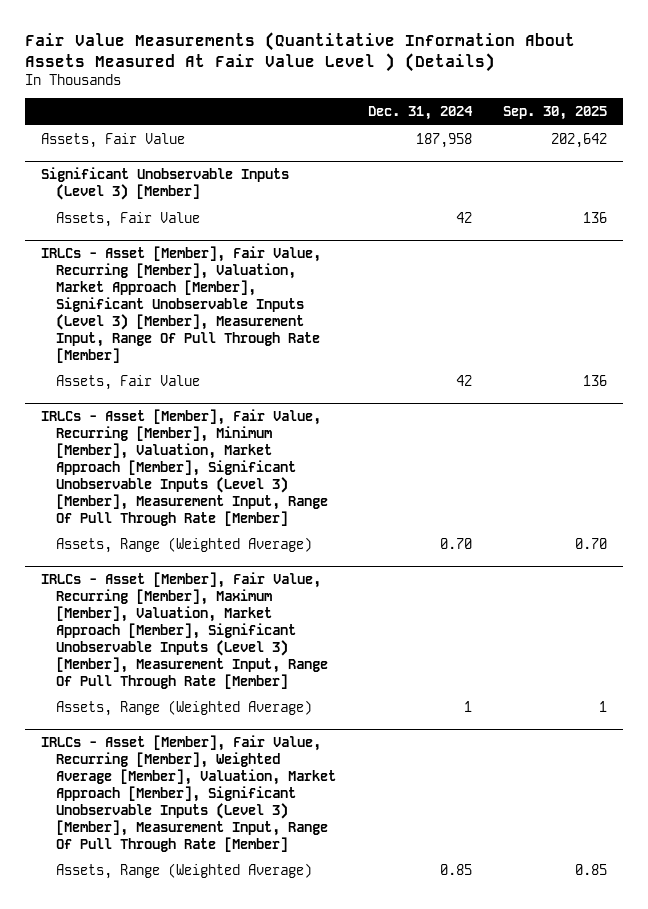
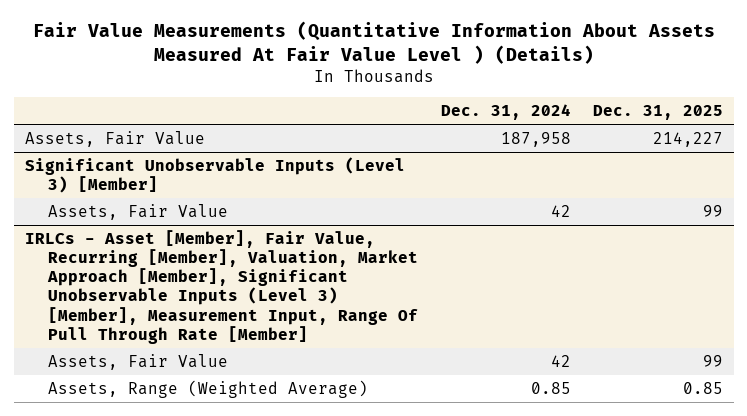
- | Dec. 31, 2024 | Sep. 30, 2025
+ | Dec. 31, 2024 | Dec. 31, 2025
- IRLCs - Asset [Member], Fair Value, Recurring [Member], Minimum [Member], Valuation, Market Approach [Member], Significant Unobservable Inputs (Level 3) [Member], Measurement Input, Range Of Pull Through Rate [Member]
- Assets, Range (Weighted Average) | 0.70 | 0.70
- IRLCs - Asset [Member], Fair Value, Recurring [Member], Maximum [Member], Valuation, Market Approach [Member], Significant Unobservable Inputs (Level 3) [Member], Measurement Input, Range Of Pull Through Rate [Member]
- Assets, Range (Weighted Average) | 1 | 1
- IRLCs - Asset [Member], Fair Value, Recurring [Member], Weighted Average [Member], Valuation, Market Approach [Member], Significant Unobservable Inputs (Level 3) [Member], Measurement Input, Range Of Pull Through Rate [Member]

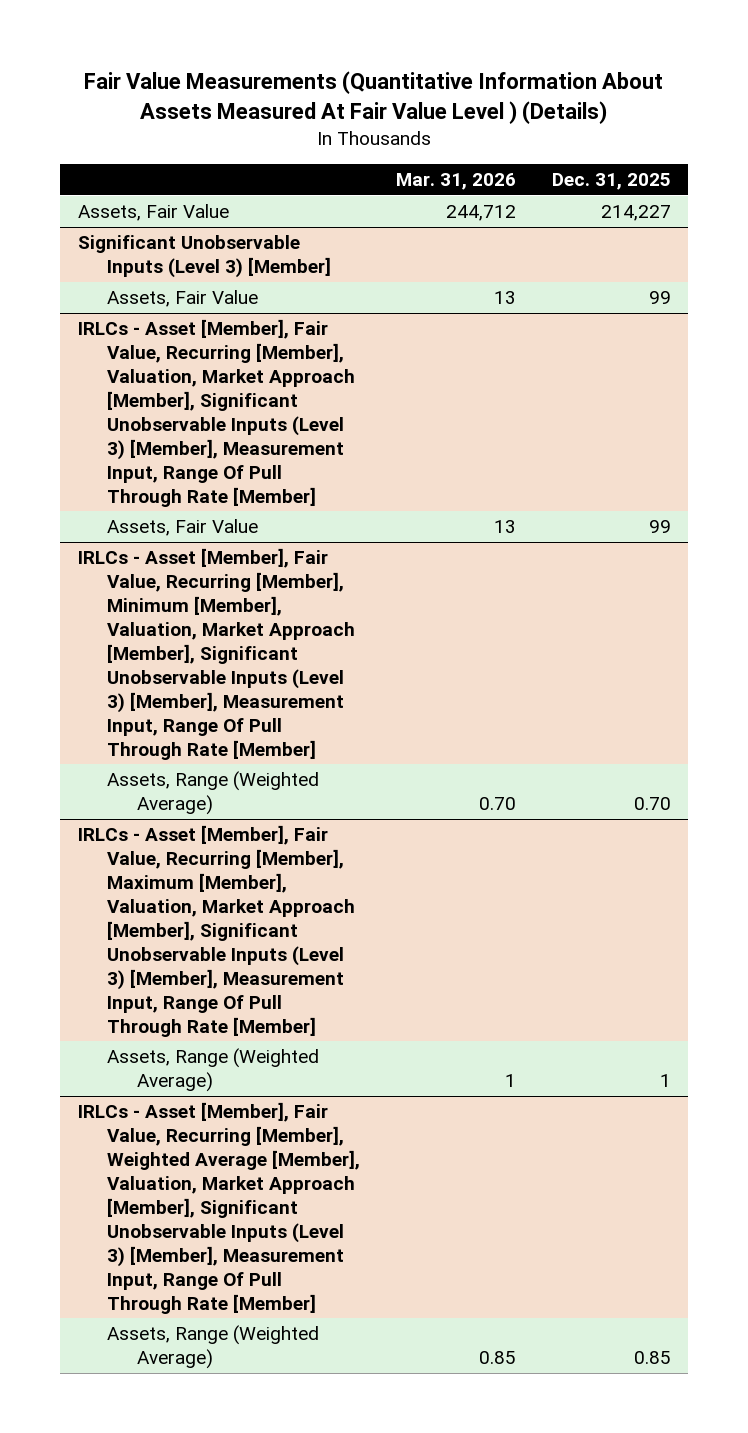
- | Dec. 31, 2024 | Dec. 31, 2025
+ | Mar. 31, 2026 | Dec. 31, 2025
+ IRLCs - Asset [Member], Fair Value, Recurring [Member], Minimum [Member], Valuation, Market Approach [Member], Significant Unobservable Inputs (Level 3) [Member], Measurement Input, Range Of Pull Through Rate [Member]
+ Assets, Range (Weighted Average) | 0.70 | 0.70
+ IRLCs - Asset [Member], Fair Value, Recurring [Member], Maximum [Member], Valuation, Market Approach [Member], Significant Unobservable Inputs (Level 3) [Member], Measurement Input, Range Of Pull Through Rate [Member]
+ Assets, Range (Weighted Average) | 1 | 1
+ IRLCs - Asset [Member], Fair Value, Recurring [Member], Weighted Average [Member], Valuation, Market Approach [Member], Significant Unobservable Inputs (Level 3) [Member], Measurement Input, Range Of Pull Through Rate [Member]

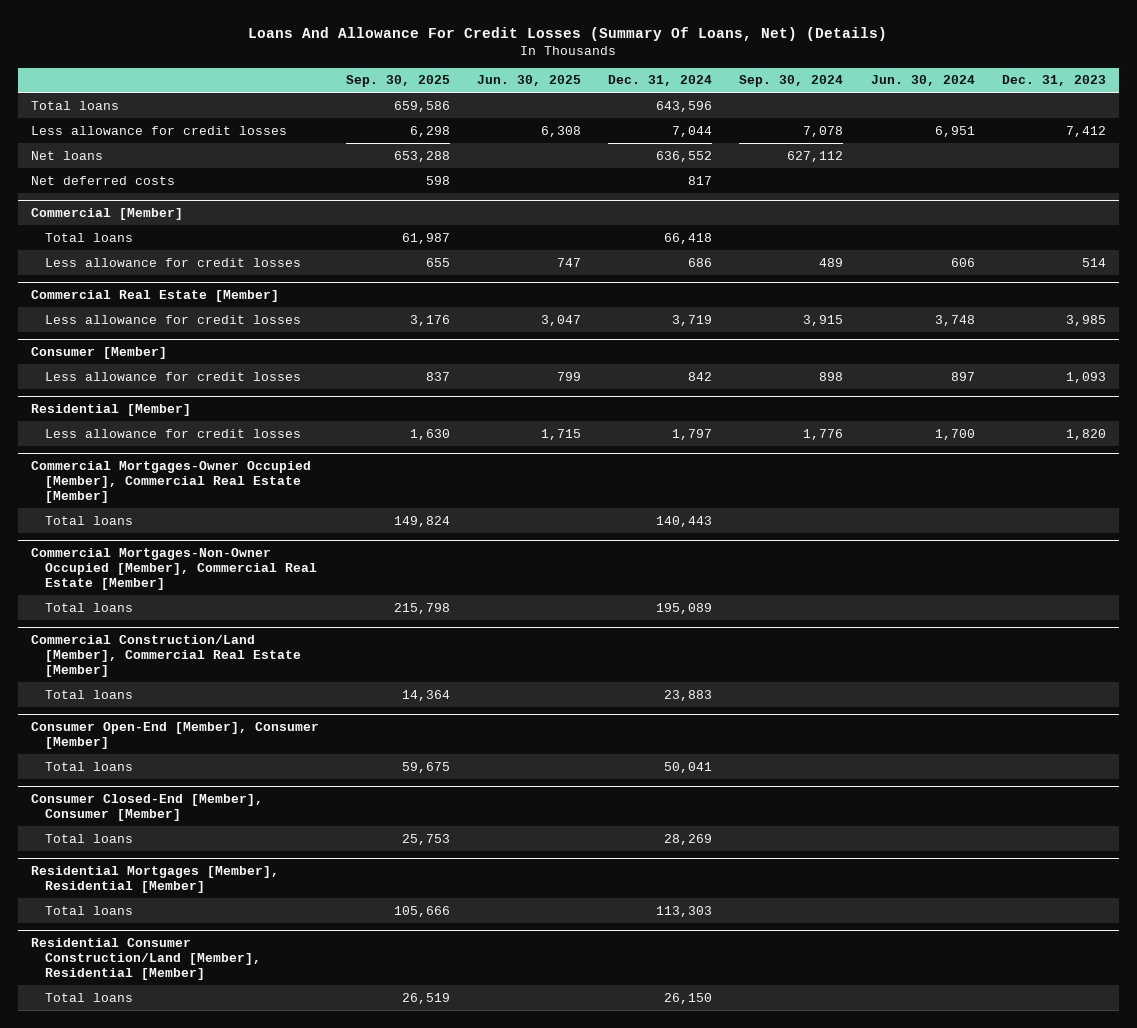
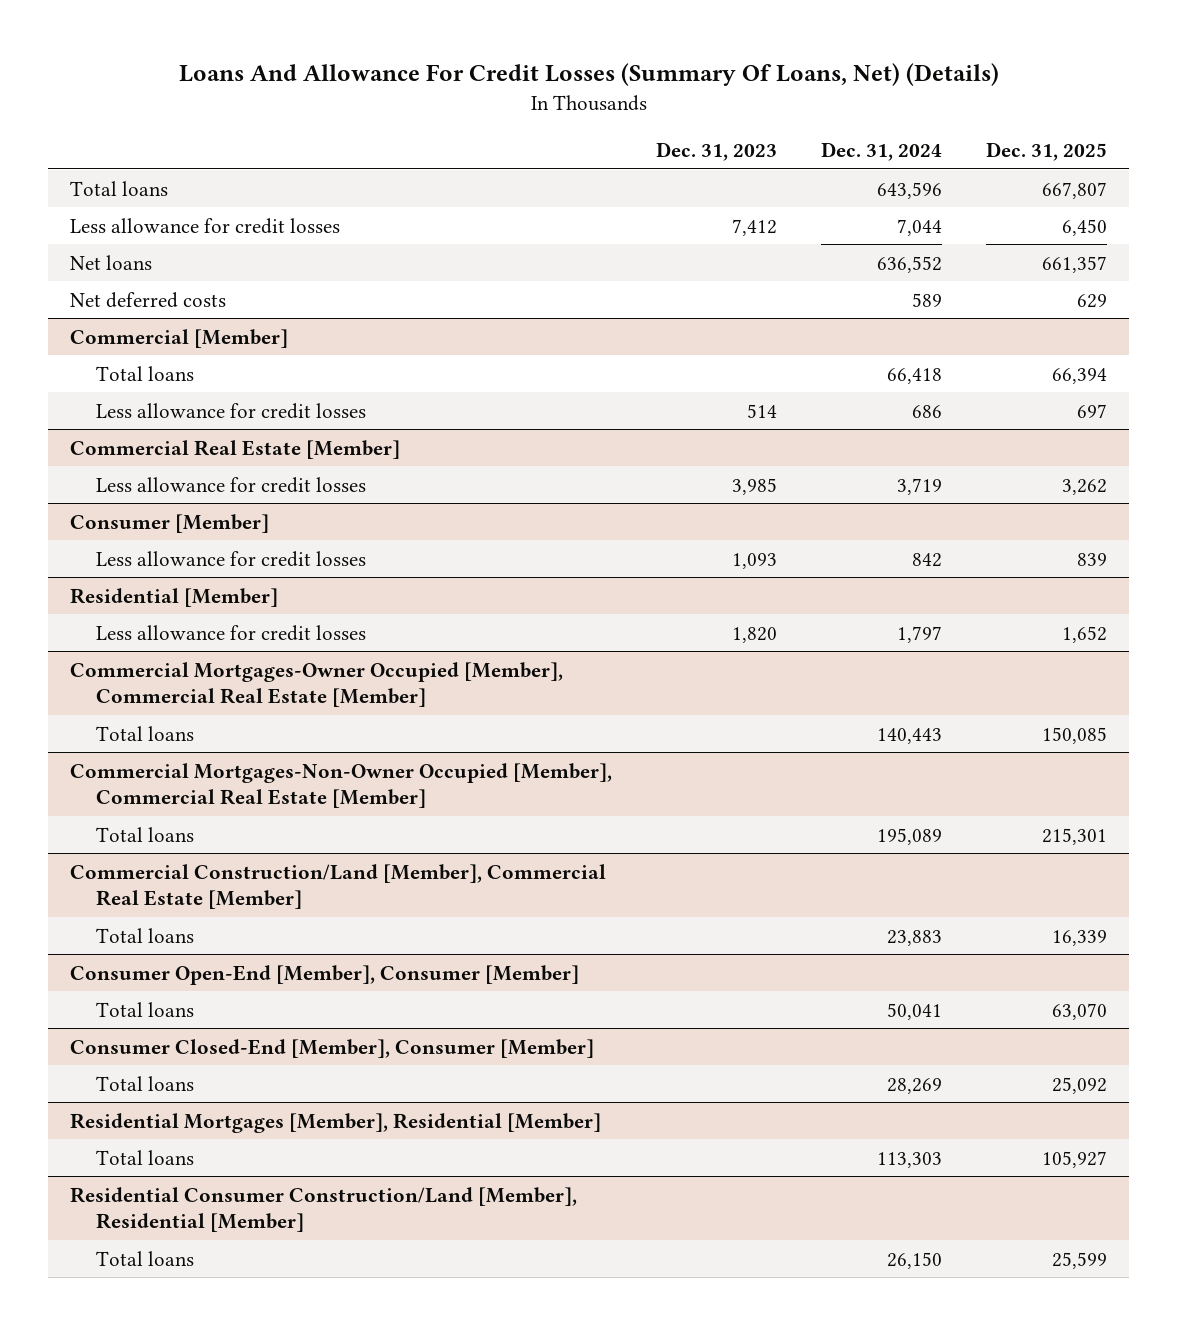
- | Sep. 30, 2025 | Jun. 30, 2025 | Dec. 31, 2024 | Sep. 30, 2024 | Jun. 30, 2024 | Dec. 31, 2023
+ | Dec. 31, 2023 | Dec. 31, 2024 | Dec. 31, 2025
- Net deferred costs | 598 | | 817 | | |
+ Net deferred costs | | 589 | 629

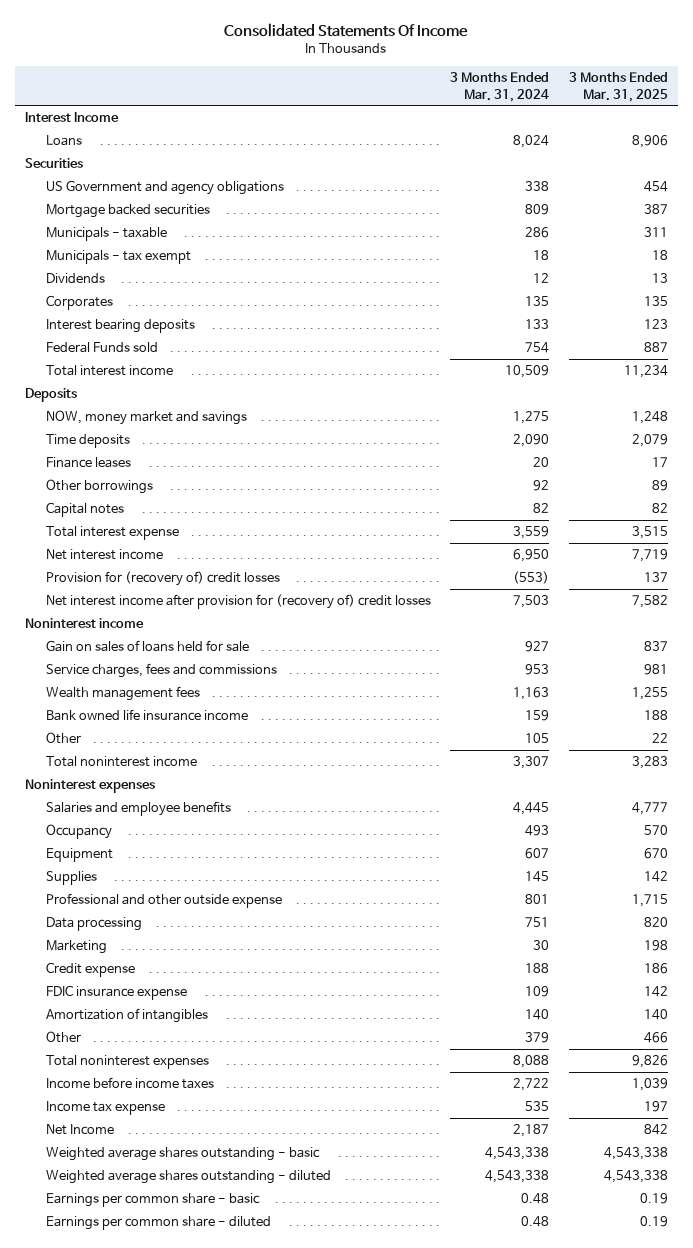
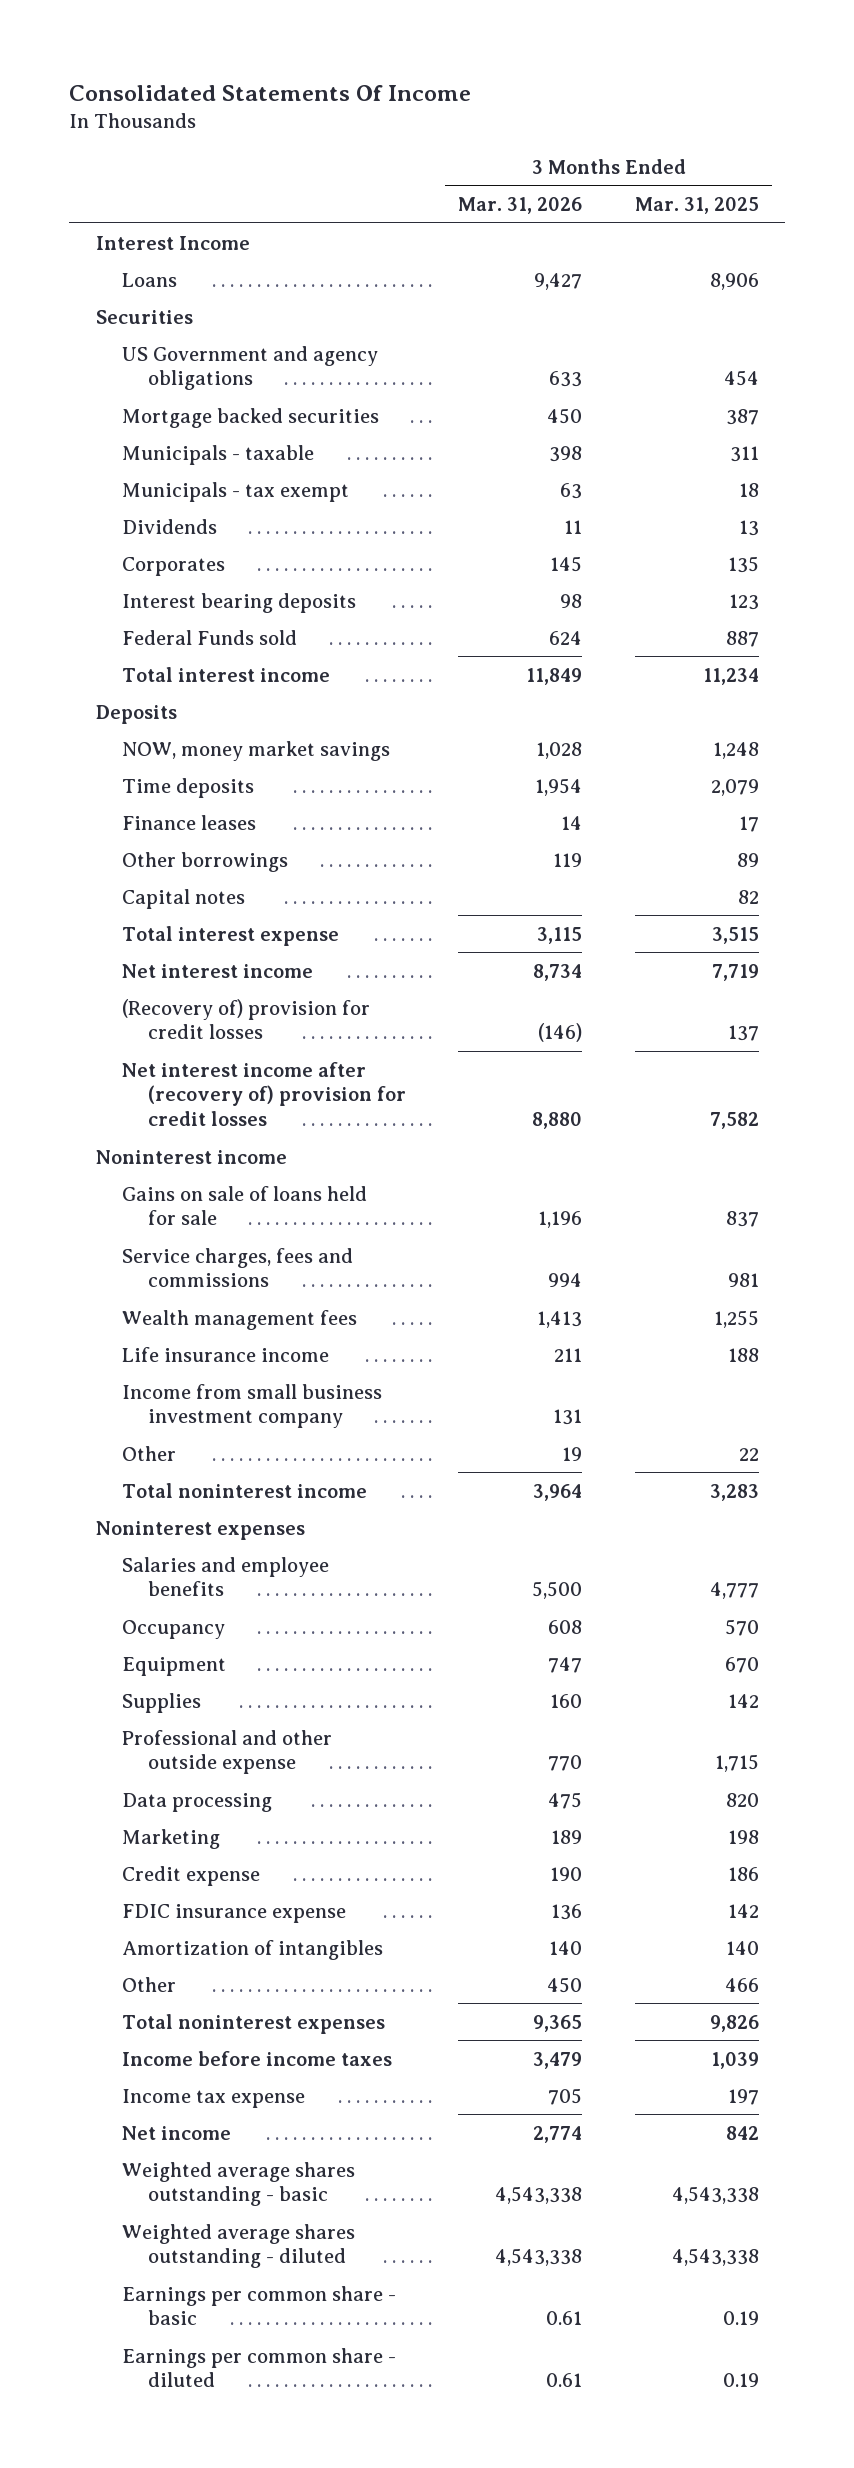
- | 3 Months Ended Mar. 31, 2024 | 3 Months Ended Mar. 31, 2025
+ | 3 Months Ended Mar. 31, 2026 | 3 Months Ended Mar. 31, 2025
- NOW, money market and savings | 1,275 | 1,248
+ NOW, money market savings | 1,028 | 1,248
- Provision for (recovery of) credit losses | (553) | 137
- Net interest income after provision for (recovery of) credit losses | 7,503 | 7,582
+ (Recovery of) provision for credit losses | (146) | 137
+ Net interest income after (recovery of) provision for credit losses | 8,880 | 7,582
- Gain on sales of loans held for sale | 927 | 837
+ Gains on sale of loans held for sale | 1,196 | 837
- Bank owned life insurance income | 159 | 188
+ Life insurance income | 211 | 188
+ Income from small business investment company | 131 |
- Net Income | 2,187 | 842
+ Net income | 2,774 | 842

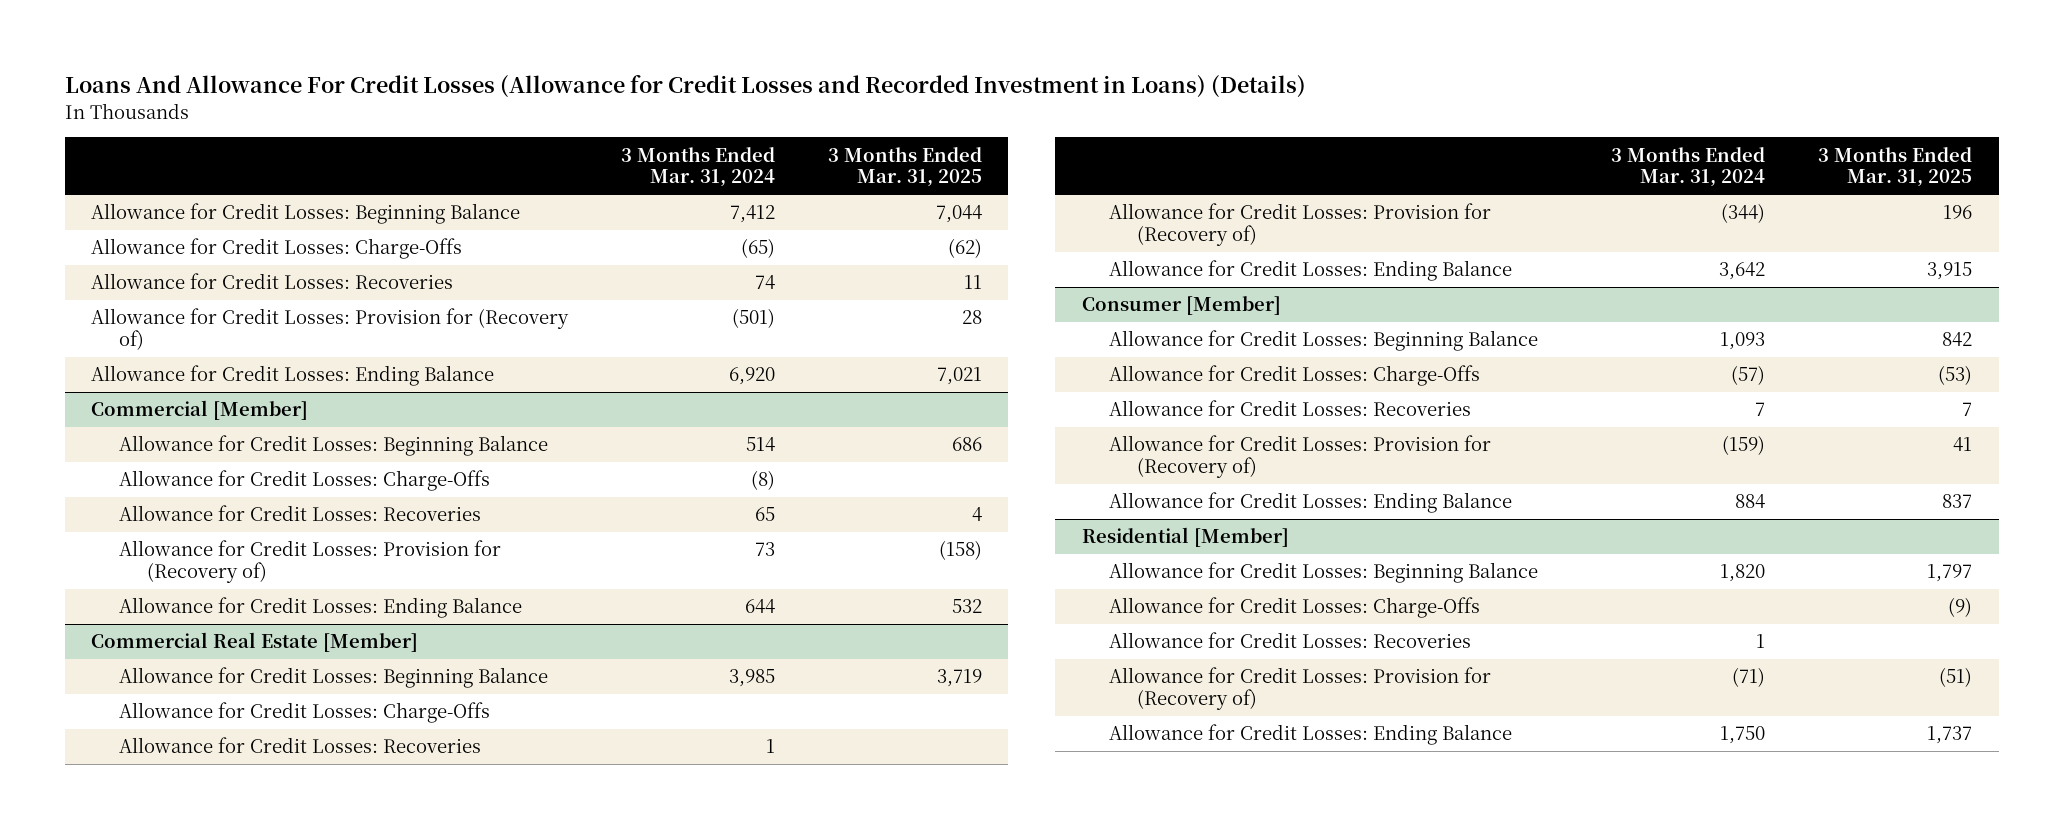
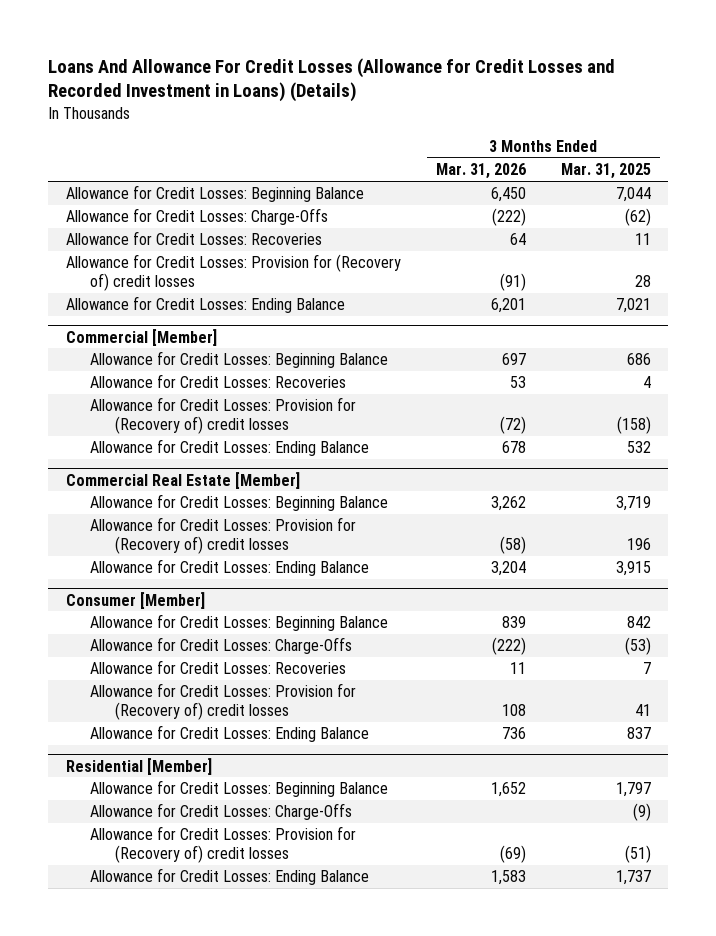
- | 3 Months Ended Mar. 31, 2024 | 3 Months Ended Mar. 31, 2025
+ | 3 Months Ended Mar. 31, 2026 | 3 Months Ended Mar. 31, 2025
- Allowance for Credit Losses: Provision for (Recovery of) | (501) | 28
+ Allowance for Credit Losses: Provision for (Recovery of) credit losses | (91) | 28
@ Commercial [Member]
- Allowance for Credit Losses: Charge-Offs | (8) |
- Allowance for Credit Losses: Provision for (Recovery of) | 73 | (158)
+ Allowance for Credit Losses: Provision for (Recovery of) credit losses | (72) | (158)
@ Commercial Real Estate [Member]
- Allowance for Credit Losses: Charge-Offs
- Allowance for Credit Losses: Recoveries | 1 |
- Allowance for Credit Losses: Provision for (Recovery of) | (344) | 196
+ Allowance for Credit Losses: Provision for (Recovery of) credit losses | (58) | 196
@ Consumer [Member]
- Allowance for Credit Losses: Provision for (Recovery of) | (159) | 41
+ Allowance for Credit Losses: Provision for (Recovery of) credit losses | 108 | 41
@ Residential [Member]
- Allowance for Credit Losses: Recoveries | 1 |
- Allowance for Credit Losses: Provision for (Recovery of) | (71) | (51)
+ Allowance for Credit Losses: Provision for (Recovery of) credit losses | (69) | (51)

